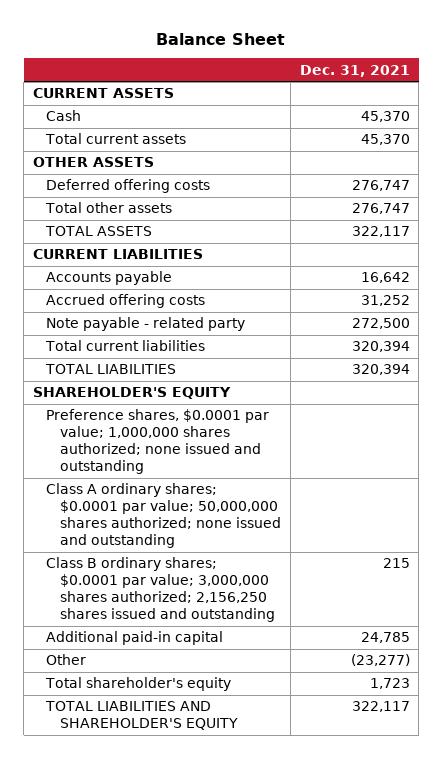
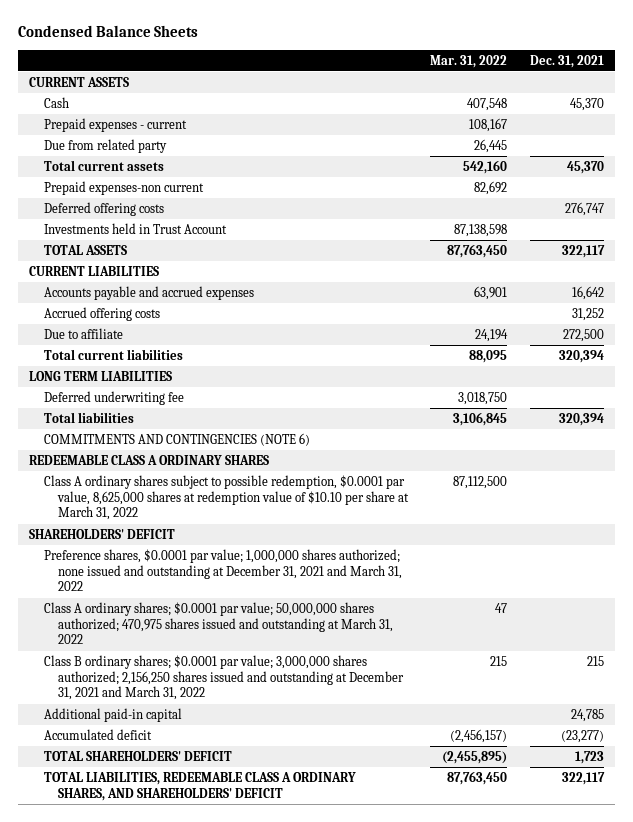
- Balance Sheet
+ Condensed Balance Sheets
- | Dec. 31, 2021
+ | Mar. 31, 2022 | Dec. 31, 2021
+ Prepaid expenses - current | 108,167 |
+ Due from related party | 26,445 |
- OTHER ASSETS
+ Prepaid expenses-non current | 82,692 |
- Total other assets | 276,747
+ Investments held in Trust Account | 87,138,598 |
- Accounts payable | 16,642
+ Accounts payable and accrued expenses | 63,901 | 16,642
- Note payable - related party | 272,500
+ Due to affiliate | 24,194 | 272,500
- TOTAL LIABILITIES | 320,394
- SHAREHOLDER'S EQUITY
- Preference shares, $0.0001 par value; 1,000,000 shares authorized; none issued and outstanding
- Class A ordinary shares; $0.0001 par value; 50,000,000 shares authorized; none issued and outstanding
- Class B ordinary shares; $0.0001 par value; 3,000,000 shares authorized; 2,156,250 shares issued and outstanding | 215
+ LONG TERM LIABILITIES
+ Deferred underwriting fee | 3,018,750 |
+ Total liabilities | 3,106,845 | 320,394
+ COMMITMENTS AND CONTINGENCIES (NOTE 6)
+ REDEEMABLE CLASS A ORDINARY SHARES
+ Class A ordinary shares subject to possible redemption, $0.0001 par value, 8,625,000 shares at redemption value of $10.10 per share at March 31, 2022 | 87,112,500 |
+ SHAREHOLDERS' DEFICIT
+ Preference shares, $0.0001 par value; 1,000,000 shares authorized; none issued and outstanding at December 31, 2021 and March 31, 2022
+ Class A ordinary shares; $0.0001 par value; 50,000,000 shares authorized; 470,975 shares issued and outstanding at March 31, 2022 | 47 |
+ Class B ordinary shares; $0.0001 par value; 3,000,000 shares authorized; 2,156,250 shares issued and outstanding at December 31, 2021 and March 31, 2022 | 215 | 215
- Other | (23,277)
- Total shareholder's equity | 1,723
- TOTAL LIABILITIES AND SHAREHOLDER'S EQUITY | 322,117
+ Accumulated deficit | (2,456,157) | (23,277)
+ TOTAL SHAREHOLDERS' DEFICIT | (2,455,895) | 1,723
+ TOTAL LIABILITIES, REDEEMABLE CLASS A ORDINARY SHARES, AND SHAREHOLDERS' DEFICIT | 87,763,450 | 322,117

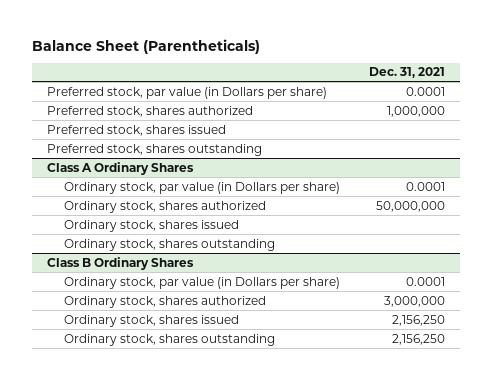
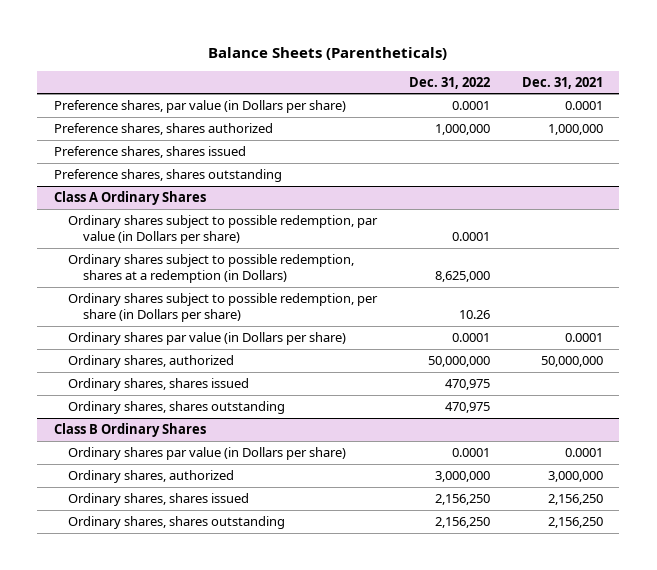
- Balance Sheet (Parentheticals)
+ Balance Sheets (Parentheticals)
- | Dec. 31, 2021
+ | Dec. 31, 2022 | Dec. 31, 2021
- Preferred stock, par value (in Dollars per share) | 0.0001
- Preferred stock, shares authorized | 1,000,000
- Preferred stock, shares issued
- Preferred stock, shares outstanding
+ Preference shares, par value (in Dollars per share) | 0.0001 | 0.0001
+ Preference shares, shares authorized | 1,000,000 | 1,000,000
+ Preference shares, shares issued
+ Preference shares, shares outstanding
@ Class A Ordinary Shares
- Ordinary stock, par value (in Dollars per share) | 0.0001
- Ordinary stock, shares authorized | 50,000,000
- Ordinary stock, shares issued
- Ordinary stock, shares outstanding
+ Ordinary shares subject to possible redemption, par value (in Dollars per share) | 0.0001 |
+ Ordinary shares subject to possible redemption, shares at a redemption (in Dollars) | 8,625,000 |
+ Ordinary shares subject to possible redemption, per share (in Dollars per share) | 10.26 |
+ Ordinary shares par value (in Dollars per share) | 0.0001 | 0.0001
+ Ordinary shares, authorized | 50,000,000 | 50,000,000
+ Ordinary shares, shares issued | 470,975 |
+ Ordinary shares, shares outstanding | 470,975 |
@ Class B Ordinary Shares
- Ordinary stock, par value (in Dollars per share) | 0.0001
- Ordinary stock, shares authorized | 3,000,000
- Ordinary stock, shares issued | 2,156,250
- Ordinary stock, shares outstanding | 2,156,250
+ Ordinary shares par value (in Dollars per share) | 0.0001 | 0.0001
+ Ordinary shares, authorized | 3,000,000 | 3,000,000
+ Ordinary shares, shares issued | 2,156,250 | 2,156,250
+ Ordinary shares, shares outstanding | 2,156,250 | 2,156,250

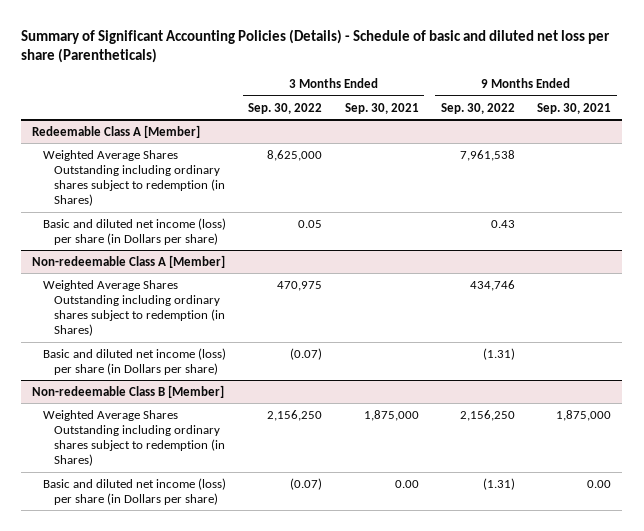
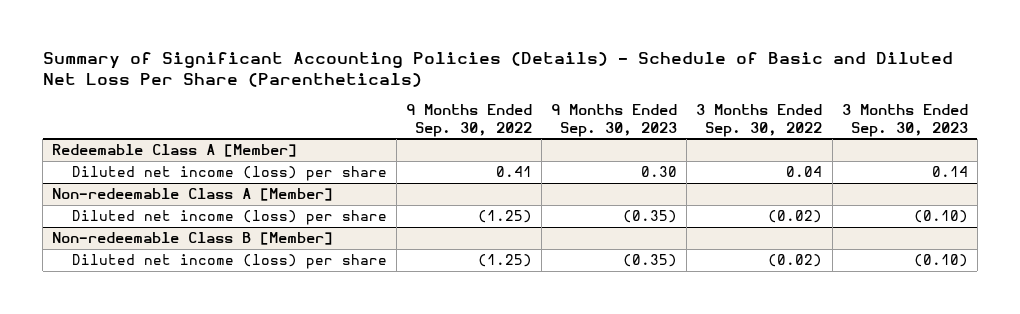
- Summary of Significant Accounting Policies (Details) - Schedule of basic and diluted net loss per share (Parentheticals)
+ Summary of Significant Accounting Policies (Details) - Schedule of Basic and Diluted Net Loss Per Share (Parentheticals)
- | 3 Months Ended Sep. 30, 2022 | 3 Months Ended Sep. 30, 2021 | 9 Months Ended Sep. 30, 2022 | 9 Months Ended Sep. 30, 2021
+ | 9 Months Ended Sep. 30, 2022 | 9 Months Ended Sep. 30, 2023 | 3 Months Ended Sep. 30, 2022 | 3 Months Ended Sep. 30, 2023
@ Redeemable Class A [Member]
- Weighted Average Shares Outstanding including ordinary shares subject to redemption (in Shares) | 8,625,000 | | 7,961,538 |
- Basic and diluted net income (loss) per share (in Dollars per share) | 0.05 | | 0.43 |
+ Diluted net income (loss) per share | 0.41 | 0.30 | 0.04 | 0.14
@ Non-redeemable Class A [Member]
- Weighted Average Shares Outstanding including ordinary shares subject to redemption (in Shares) | 470,975 | | 434,746 |
- Basic and diluted net income (loss) per share (in Dollars per share) | (0.07) | | (1.31) |
+ Diluted net income (loss) per share | (1.25) | (0.35) | (0.02) | (0.10)
@ Non-redeemable Class B [Member]
- Weighted Average Shares Outstanding including ordinary shares subject to redemption (in Shares) | 2,156,250 | 1,875,000 | 2,156,250 | 1,875,000
- Basic and diluted net income (loss) per share (in Dollars per share) | (0.07) | 0.00 | (1.31) | 0.00
+ Diluted net income (loss) per share | (1.25) | (0.35) | (0.02) | (0.10)

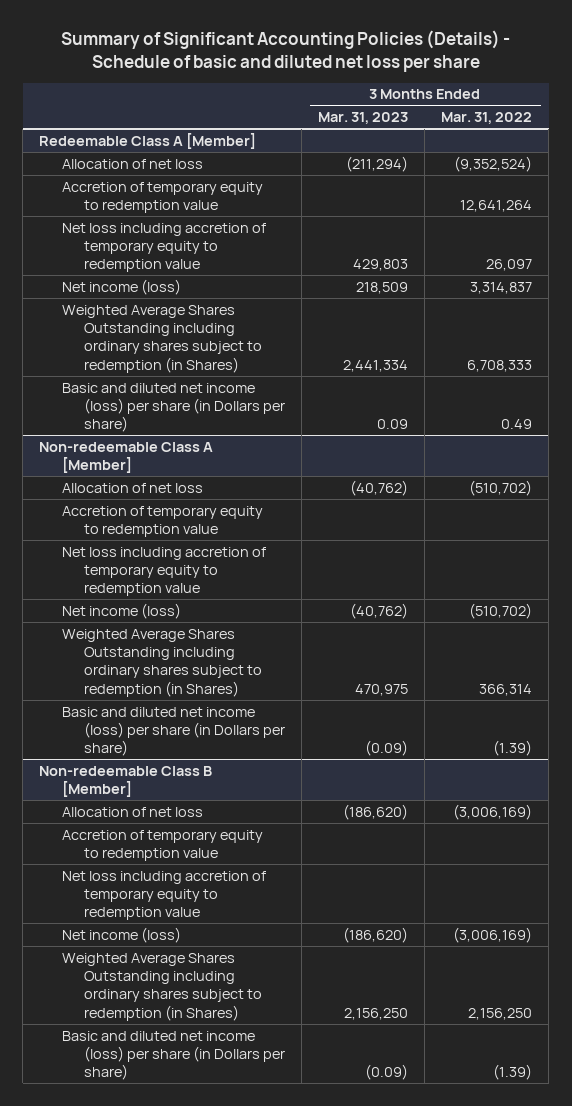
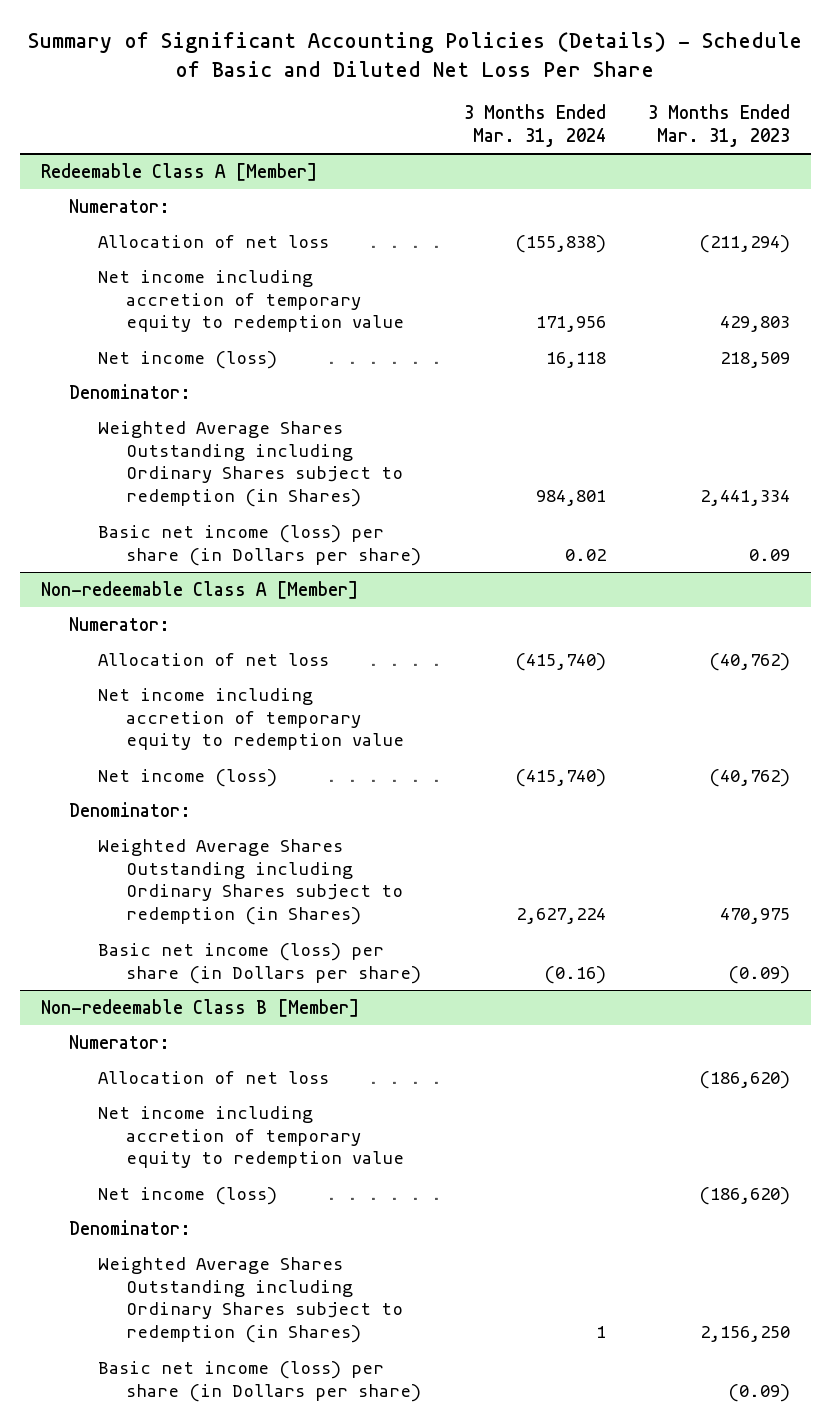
- Summary of Significant Accounting Policies (Details) - Schedule of basic and diluted net loss per share
+ Summary of Significant Accounting Policies (Details) - Schedule of Basic and Diluted Net Loss Per Share
- | 3 Months Ended Mar. 31, 2023 | 3 Months Ended Mar. 31, 2022
+ | 3 Months Ended Mar. 31, 2024 | 3 Months Ended Mar. 31, 2023
@ Redeemable Class A [Member]
+ Numerator:
- Accretion of temporary equity to redemption value | | 12,641,264
- Net loss including accretion of temporary equity to redemption value | 429,803 | 26,097
+ Net income including accretion of temporary equity to redemption value | 171,956 | 429,803
- Weighted Average Shares Outstanding including ordinary shares subject to redemption (in Shares) | 2,441,334 | 6,708,333
- Basic and diluted net income (loss) per share (in Dollars per share) | 0.09 | 0.49
+ Denominator:
+ Weighted Average Shares Outstanding including Ordinary Shares subject to redemption (in Shares) | 984,801 | 2,441,334
+ Basic net income (loss) per share (in Dollars per share) | 0.02 | 0.09
@ Non-redeemable Class A [Member]
+ Numerator:
- Accretion of temporary equity to redemption value
- Net loss including accretion of temporary equity to redemption value
+ Net income including accretion of temporary equity to redemption value
- Weighted Average Shares Outstanding including ordinary shares subject to redemption (in Shares) | 470,975 | 366,314
- Basic and diluted net income (loss) per share (in Dollars per share) | (0.09) | (1.39)
+ Denominator:
+ Weighted Average Shares Outstanding including Ordinary Shares subject to redemption (in Shares) | 2,627,224 | 470,975
+ Basic net income (loss) per share (in Dollars per share) | (0.16) | (0.09)
@ Non-redeemable Class B [Member]
+ Numerator:
- Accretion of temporary equity to redemption value
- Net loss including accretion of temporary equity to redemption value
+ Net income including accretion of temporary equity to redemption value
- Weighted Average Shares Outstanding including ordinary shares subject to redemption (in Shares) | 2,156,250 | 2,156,250
- Basic and diluted net income (loss) per share (in Dollars per share) | (0.09) | (1.39)
+ Denominator:
+ Weighted Average Shares Outstanding including Ordinary Shares subject to redemption (in Shares) | 1 | 2,156,250
+ Basic net income (loss) per share (in Dollars per share) | | (0.09)

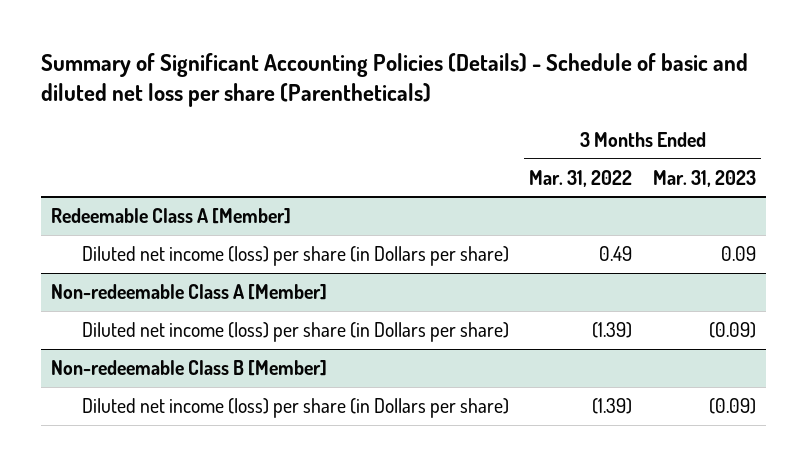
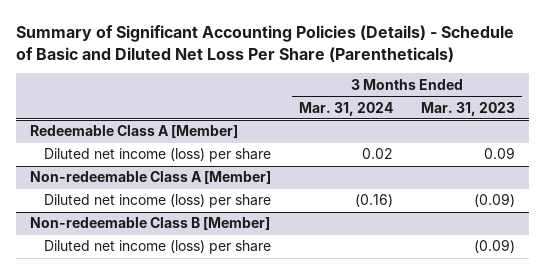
- Summary of Significant Accounting Policies (Details) - Schedule of basic and diluted net loss per share (Parentheticals)
+ Summary of Significant Accounting Policies (Details) - Schedule of Basic and Diluted Net Loss Per Share (Parentheticals)
- | 3 Months Ended Mar. 31, 2022 | 3 Months Ended Mar. 31, 2023
+ | 3 Months Ended Mar. 31, 2024 | 3 Months Ended Mar. 31, 2023
@ Redeemable Class A [Member]
- Diluted net income (loss) per share (in Dollars per share) | 0.49 | 0.09
+ Diluted net income (loss) per share | 0.02 | 0.09
@ Non-redeemable Class A [Member]
- Diluted net income (loss) per share (in Dollars per share) | (1.39) | (0.09)
+ Diluted net income (loss) per share | (0.16) | (0.09)
@ Non-redeemable Class B [Member]
- Diluted net income (loss) per share (in Dollars per share) | (1.39) | (0.09)
+ Diluted net income (loss) per share | | (0.09)

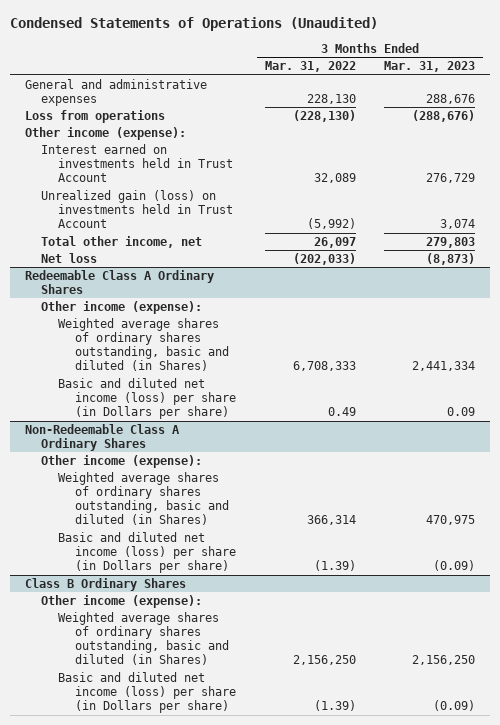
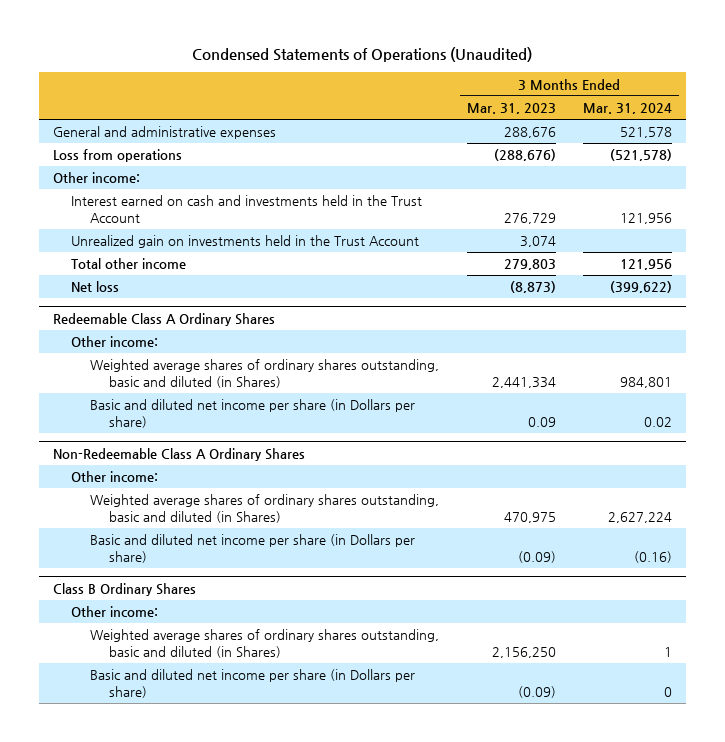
- | 3 Months Ended Mar. 31, 2022 | 3 Months Ended Mar. 31, 2023
+ | 3 Months Ended Mar. 31, 2023 | 3 Months Ended Mar. 31, 2024
- Other income (expense):
- Interest earned on investments held in Trust Account | 32,089 | 276,729
- Unrealized gain (loss) on investments held in Trust Account | (5,992) | 3,074
- Total other income, net | 26,097 | 279,803
+ Other income:
+ Interest earned on cash and investments held in the Trust Account | 276,729 | 121,956
+ Unrealized gain on investments held in the Trust Account | 3,074 |
+ Total other income | 279,803 | 121,956
@ Redeemable Class A Ordinary Shares
- Other income (expense):
+ Other income:
- Basic and diluted net income (loss) per share (in Dollars per share) | 0.49 | 0.09
+ Basic and diluted net income per share (in Dollars per share) | 0.09 | 0.02
@ Non-Redeemable Class A Ordinary Shares
- Other income (expense):
+ Other income:
- Basic and diluted net income (loss) per share (in Dollars per share) | (1.39) | (0.09)
+ Basic and diluted net income per share (in Dollars per share) | (0.09) | (0.16)
@ Class B Ordinary Shares
- Other income (expense):
+ Other income:
- Basic and diluted net income (loss) per share (in Dollars per share) | (1.39) | (0.09)
+ Basic and diluted net income per share (in Dollars per share) | (0.09) | 0

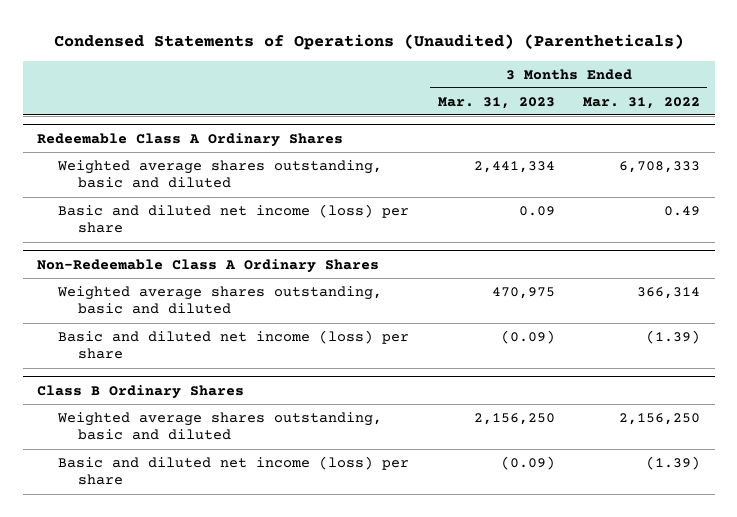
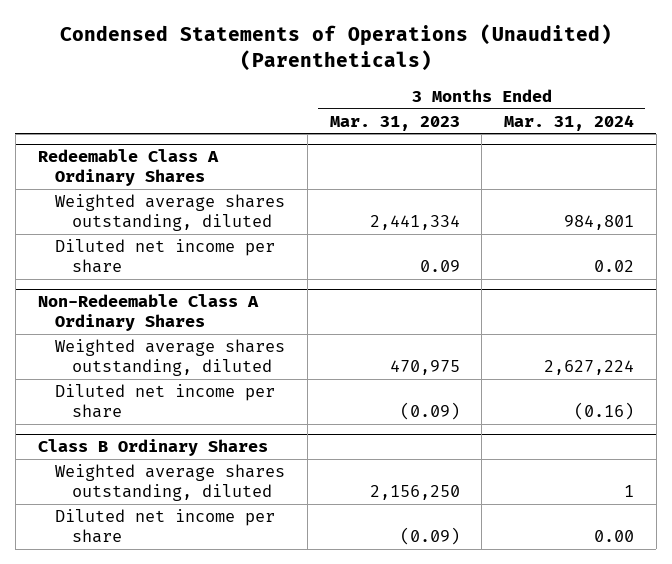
- | 3 Months Ended Mar. 31, 2023 | 3 Months Ended Mar. 31, 2022
+ | 3 Months Ended Mar. 31, 2023 | 3 Months Ended Mar. 31, 2024
@ Redeemable Class A Ordinary Shares
- Weighted average shares outstanding, basic and diluted | 2,441,334 | 6,708,333
- Basic and diluted net income (loss) per share | 0.09 | 0.49
+ Weighted average shares outstanding, diluted | 2,441,334 | 984,801
+ Diluted net income per share | 0.09 | 0.02
@ Non-Redeemable Class A Ordinary Shares
- Weighted average shares outstanding, basic and diluted | 470,975 | 366,314
- Basic and diluted net income (loss) per share | (0.09) | (1.39)
+ Weighted average shares outstanding, diluted | 470,975 | 2,627,224
+ Diluted net income per share | (0.09) | (0.16)
@ Class B Ordinary Shares
- Weighted average shares outstanding, basic and diluted | 2,156,250 | 2,156,250
- Basic and diluted net income (loss) per share | (0.09) | (1.39)
+ Weighted average shares outstanding, diluted | 2,156,250 | 1
+ Diluted net income per share | (0.09) | 0.00

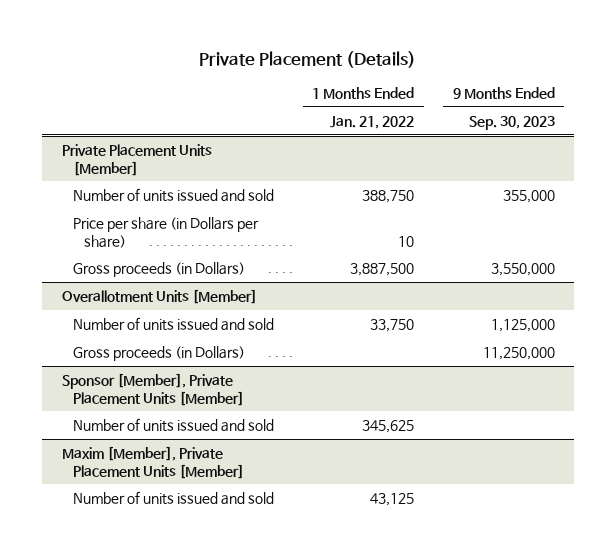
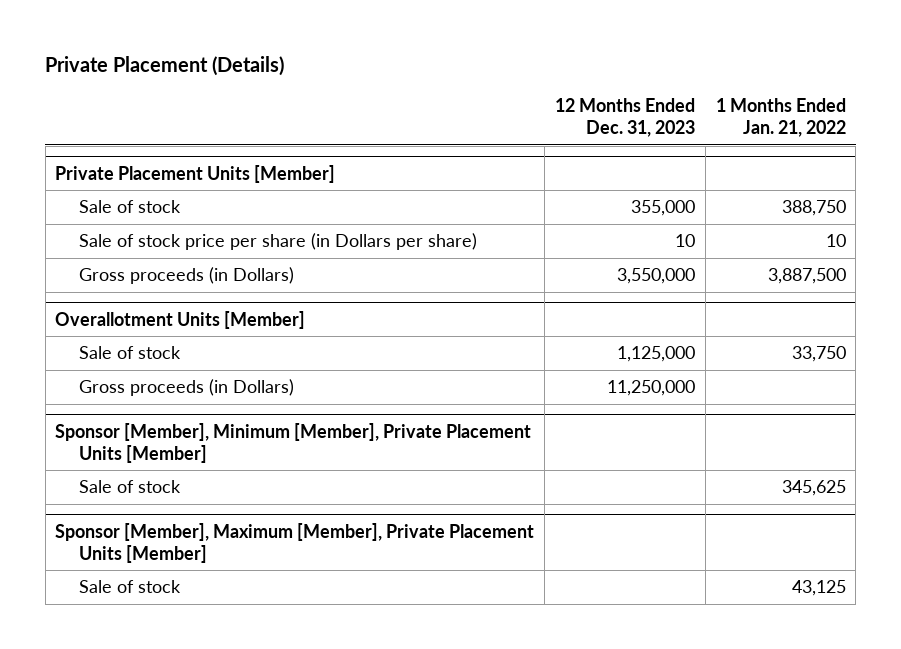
- | 1 Months Ended Jan. 21, 2022 | 9 Months Ended Sep. 30, 2023
+ | 12 Months Ended Dec. 31, 2023 | 1 Months Ended Jan. 21, 2022
@ Private Placement Units [Member]
- Number of units issued and sold | 388,750 | 355,000
- Price per share (in Dollars per share) | 10 |
+ Sale of stock | 355,000 | 388,750
+ Sale of stock price per share (in Dollars per share) | 10 | 10
@ Overallotment Units [Member]
- Number of units issued and sold | 33,750 | 1,125,000
+ Sale of stock | 1,125,000 | 33,750
- Sponsor [Member], Private Placement Units [Member]
- Number of units issued and sold | 345,625 |
- Maxim [Member], Private Placement Units [Member]
- Number of units issued and sold | 43,125 |
+ Sponsor [Member], Minimum [Member], Private Placement Units [Member]
+ Sale of stock | | 345,625
+ Sponsor [Member], Maximum [Member], Private Placement Units [Member]
+ Sale of stock | | 43,125

